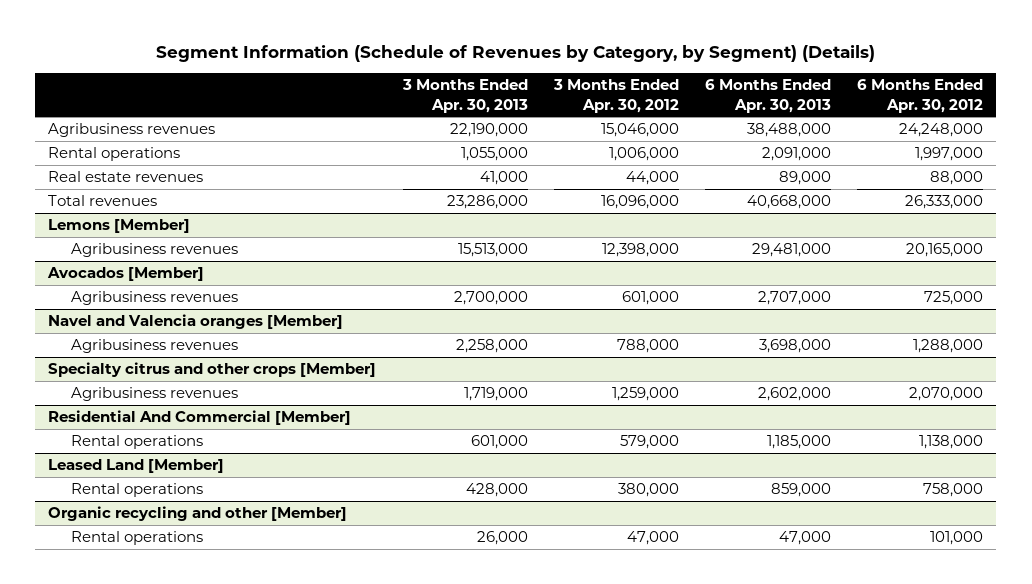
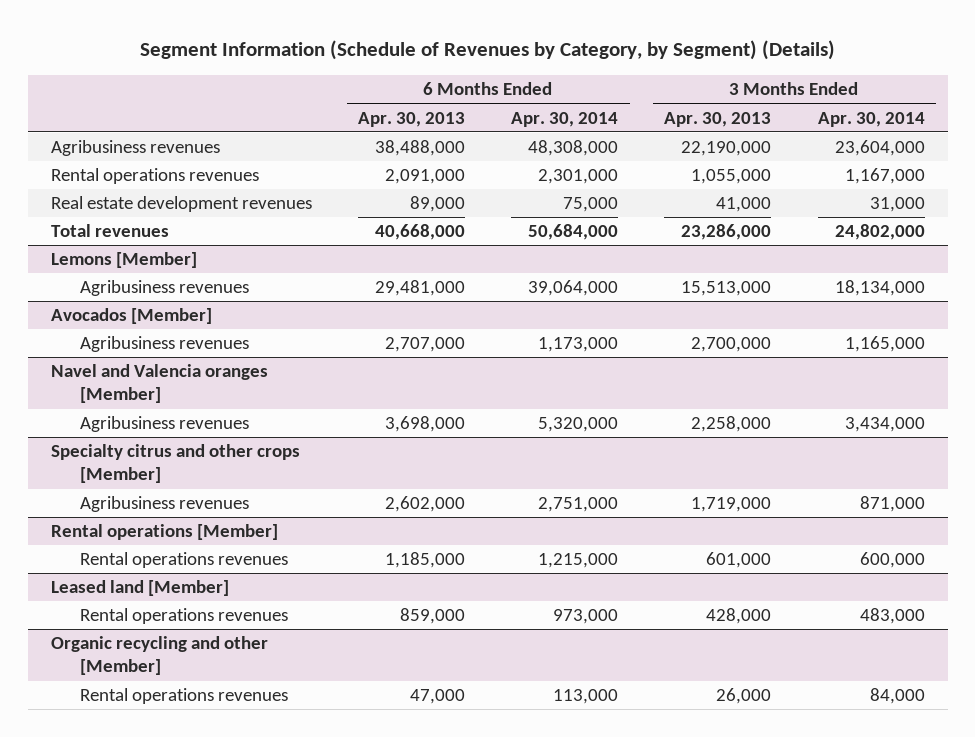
- | 3 Months Ended Apr. 30, 2013 | 3 Months Ended Apr. 30, 2012 | 6 Months Ended Apr. 30, 2013 | 6 Months Ended Apr. 30, 2012
+ | 6 Months Ended Apr. 30, 2013 | 6 Months Ended Apr. 30, 2014 | 3 Months Ended Apr. 30, 2013 | 3 Months Ended Apr. 30, 2014
- Rental operations | 1,055,000 | 1,006,000 | 2,091,000 | 1,997,000
- Real estate revenues | 41,000 | 44,000 | 89,000 | 88,000
+ Rental operations revenues | 2,091,000 | 2,301,000 | 1,055,000 | 1,167,000
+ Real estate development revenues | 89,000 | 75,000 | 41,000 | 31,000
- Residential And Commercial [Member]
- Rental operations | 601,000 | 579,000 | 1,185,000 | 1,138,000
- Leased Land [Member]
- Rental operations | 428,000 | 380,000 | 859,000 | 758,000
+ Rental operations [Member]
+ Rental operations revenues | 1,185,000 | 1,215,000 | 601,000 | 600,000
+ Leased land [Member]
+ Rental operations revenues | 859,000 | 973,000 | 428,000 | 483,000
@ Organic recycling and other [Member]
- Rental operations | 26,000 | 47,000 | 47,000 | 101,000
+ Rental operations revenues | 47,000 | 113,000 | 26,000 | 84,000

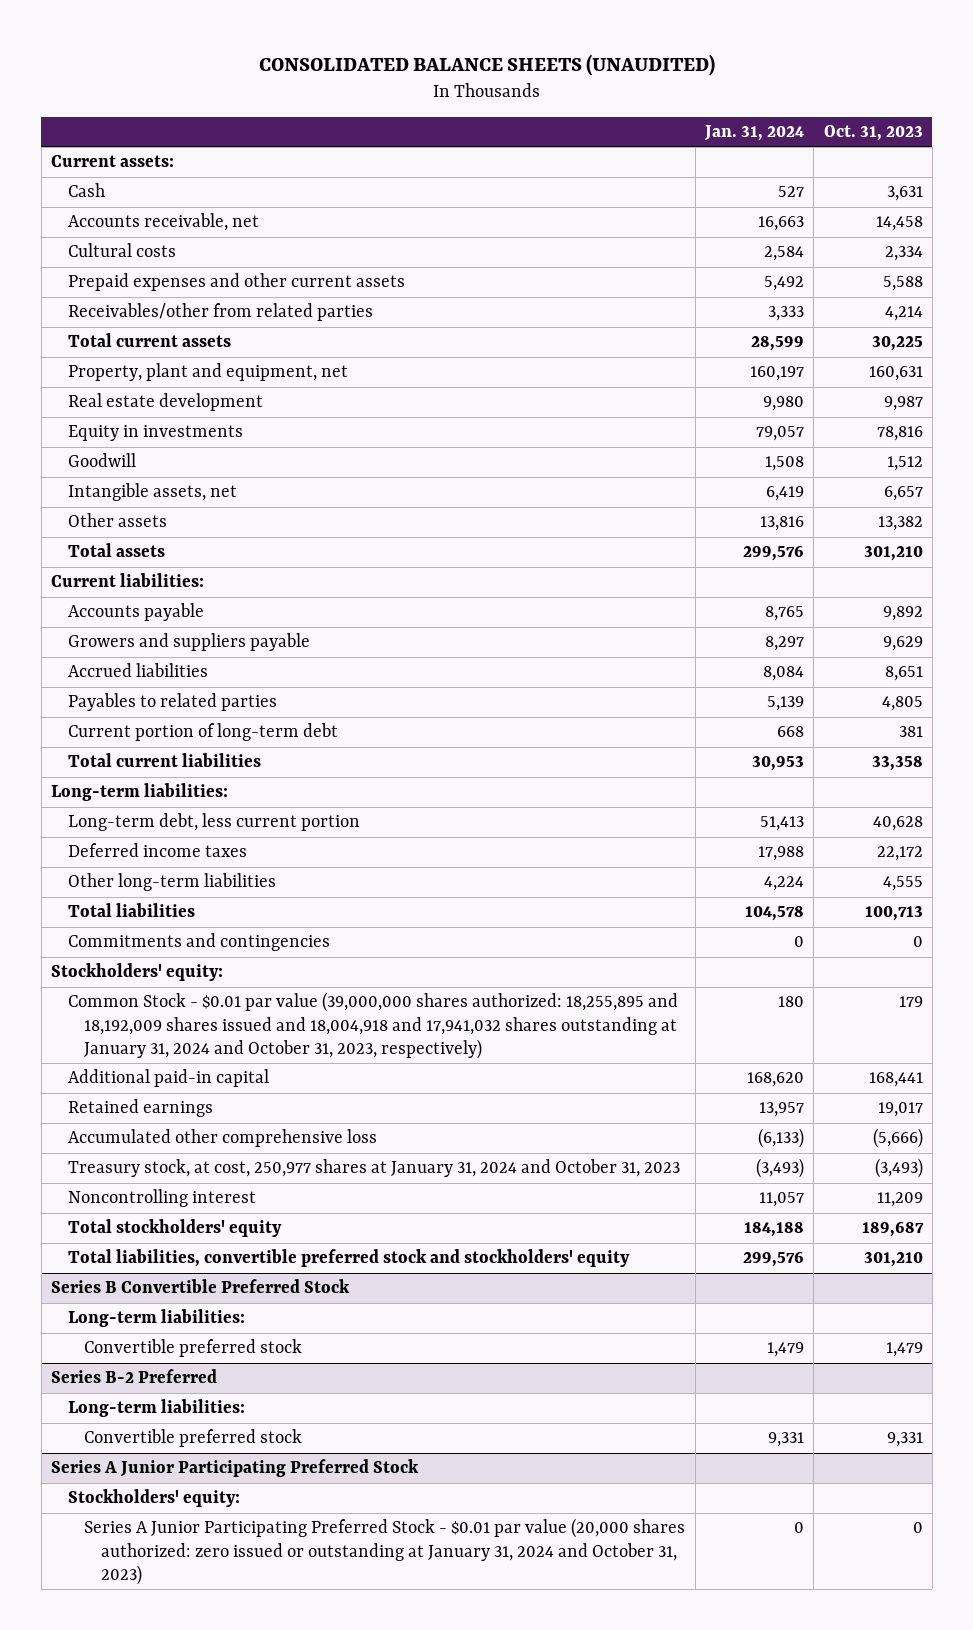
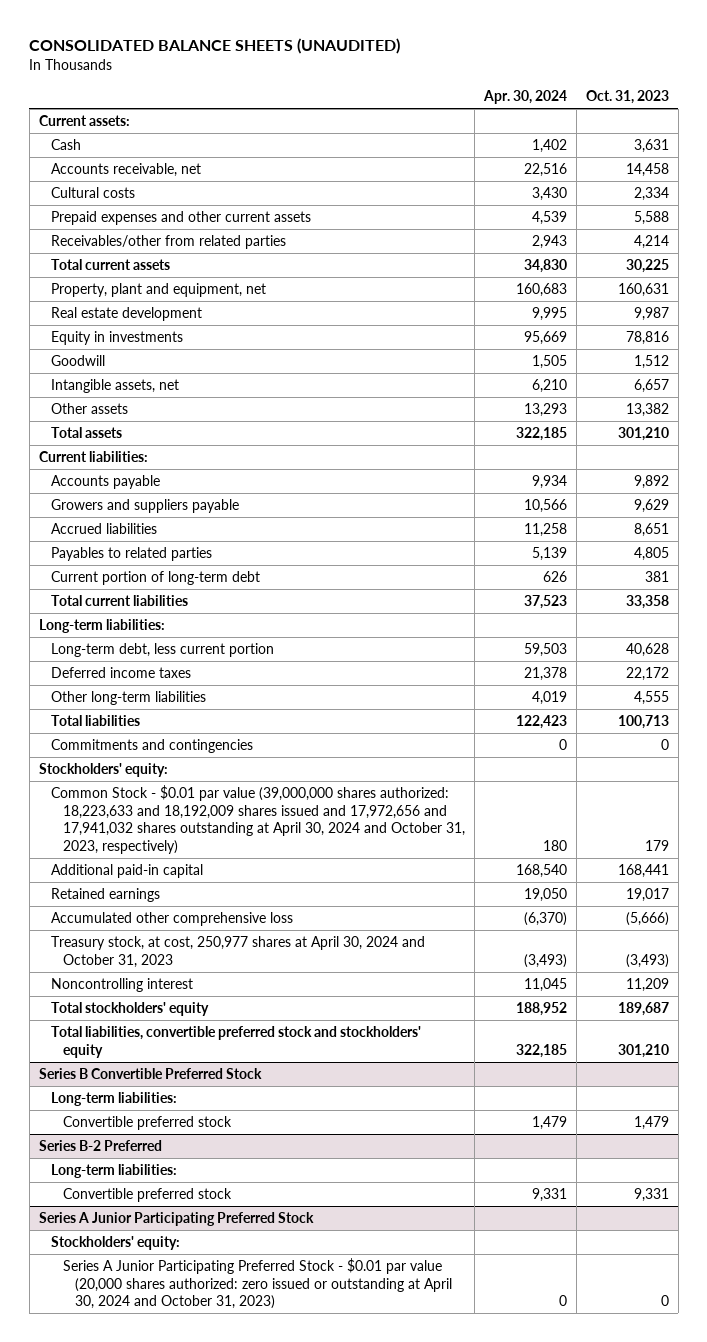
- | Jan. 31, 2024 | Oct. 31, 2023
+ | Apr. 30, 2024 | Oct. 31, 2023
- Common Stock - $0.01 par value (39,000,000 shares authorized: 18,255,895 and 18,192,009 shares issued and 18,004,918 and 17,941,032 shares outstanding at January 31, 2024 and October 31, 2023, respectively) | 180 | 179
+ Common Stock - $0.01 par value (39,000,000 shares authorized: 18,223,633 and 18,192,009 shares issued and 17,972,656 and 17,941,032 shares outstanding at April 30, 2024 and October 31, 2023, respectively) | 180 | 179
- Treasury stock, at cost, 250,977 shares at January 31, 2024 and October 31, 2023 | (3,493) | (3,493)
+ Treasury stock, at cost, 250,977 shares at April 30, 2024 and October 31, 2023 | (3,493) | (3,493)
@ Series A Junior Participating Preferred Stock
- Series A Junior Participating Preferred Stock - $0.01 par value (20,000 shares authorized: zero issued or outstanding at January 31, 2024 and October 31, 2023) | 0 | 0
+ Series A Junior Participating Preferred Stock - $0.01 par value (20,000 shares authorized: zero issued or outstanding at April 30, 2024 and October 31, 2023) | 0 | 0

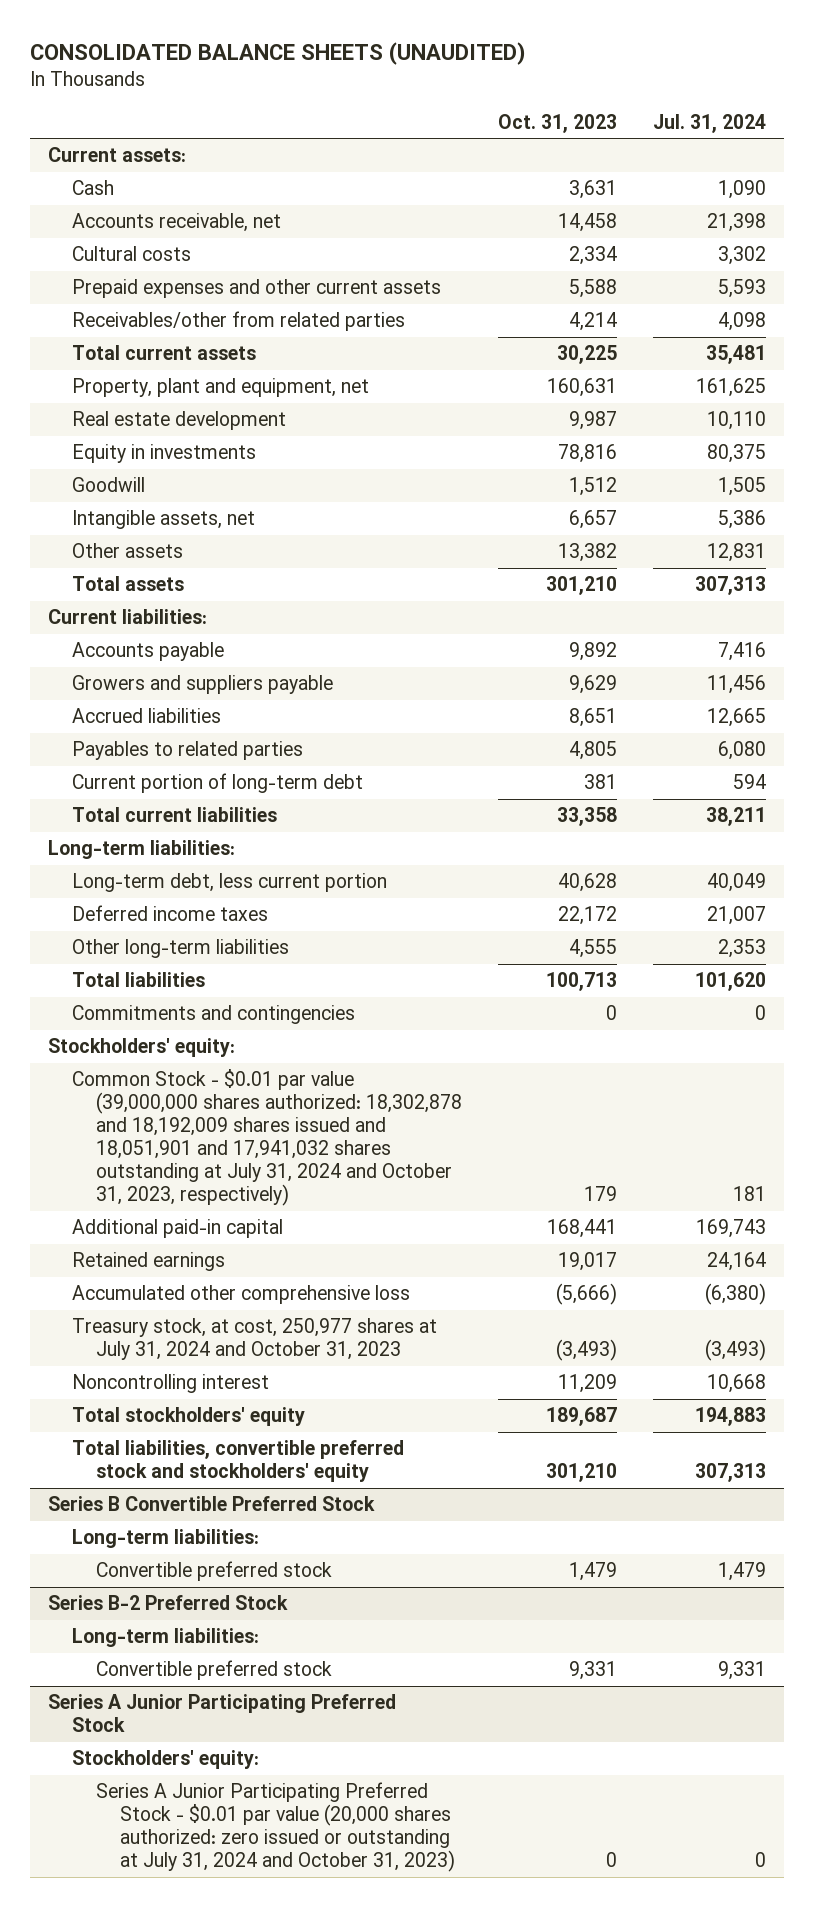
- | Apr. 30, 2024 | Oct. 31, 2023
+ | Oct. 31, 2023 | Jul. 31, 2024
- Common Stock - $0.01 par value (39,000,000 shares authorized: 18,223,633 and 18,192,009 shares issued and 17,972,656 and 17,941,032 shares outstanding at April 30, 2024 and October 31, 2023, respectively) | 180 | 179
+ Common Stock - $0.01 par value (39,000,000 shares authorized: 18,302,878 and 18,192,009 shares issued and 18,051,901 and 17,941,032 shares outstanding at July 31, 2024 and October 31, 2023, respectively) | 179 | 181
- Treasury stock, at cost, 250,977 shares at April 30, 2024 and October 31, 2023 | (3,493) | (3,493)
+ Treasury stock, at cost, 250,977 shares at July 31, 2024 and October 31, 2023 | (3,493) | (3,493)
- Series B-2 Preferred
+ Series B-2 Preferred Stock
@ Series A Junior Participating Preferred Stock
- Series A Junior Participating Preferred Stock - $0.01 par value (20,000 shares authorized: zero issued or outstanding at April 30, 2024 and October 31, 2023) | 0 | 0
+ Series A Junior Participating Preferred Stock - $0.01 par value (20,000 shares authorized: zero issued or outstanding at July 31, 2024 and October 31, 2023) | 0 | 0

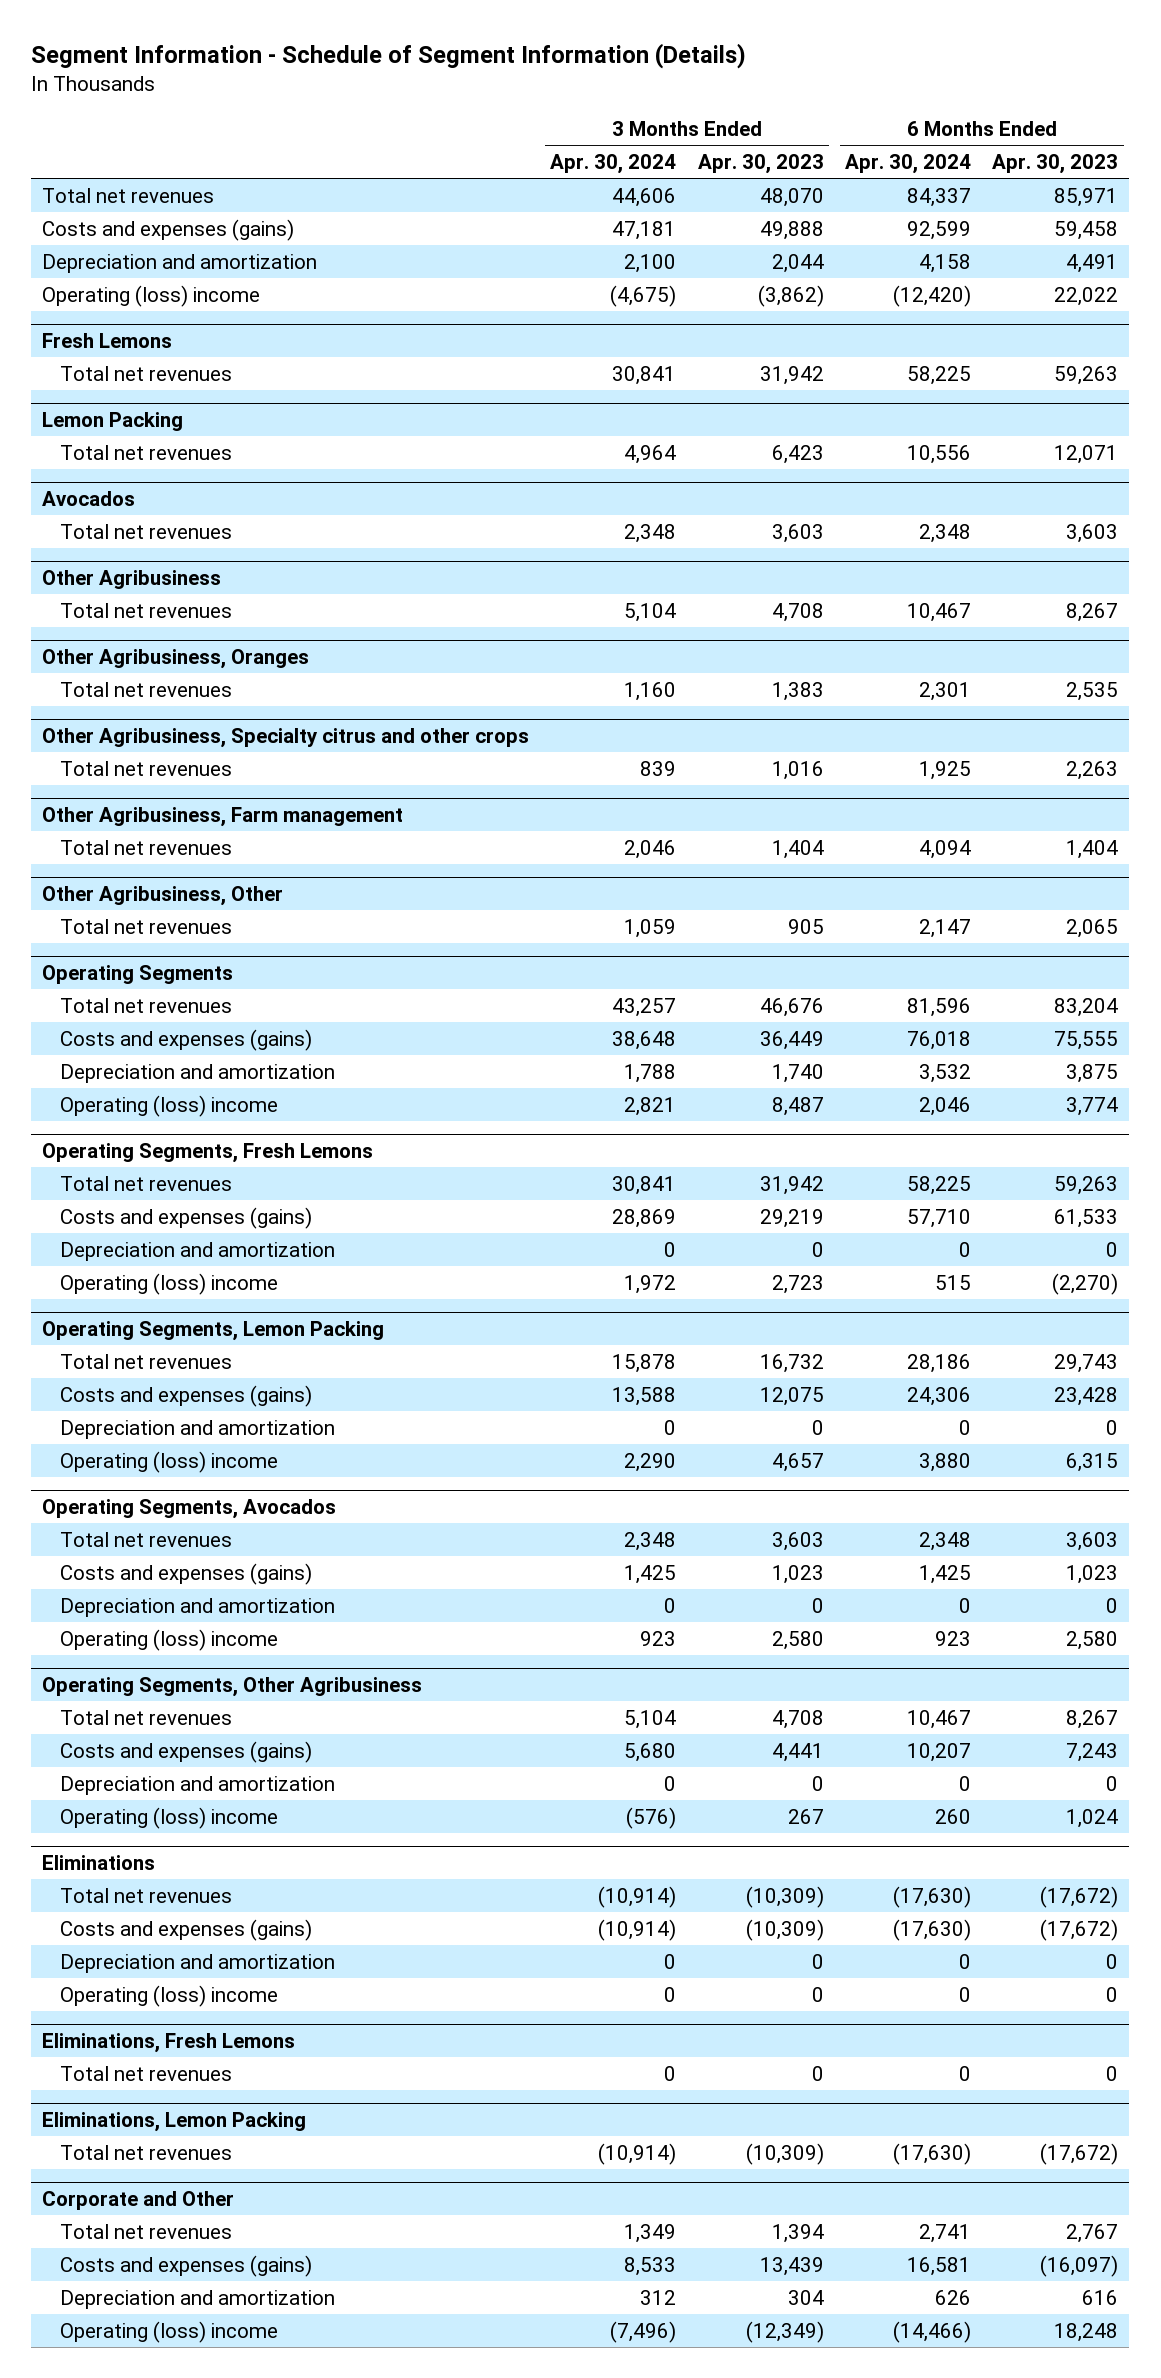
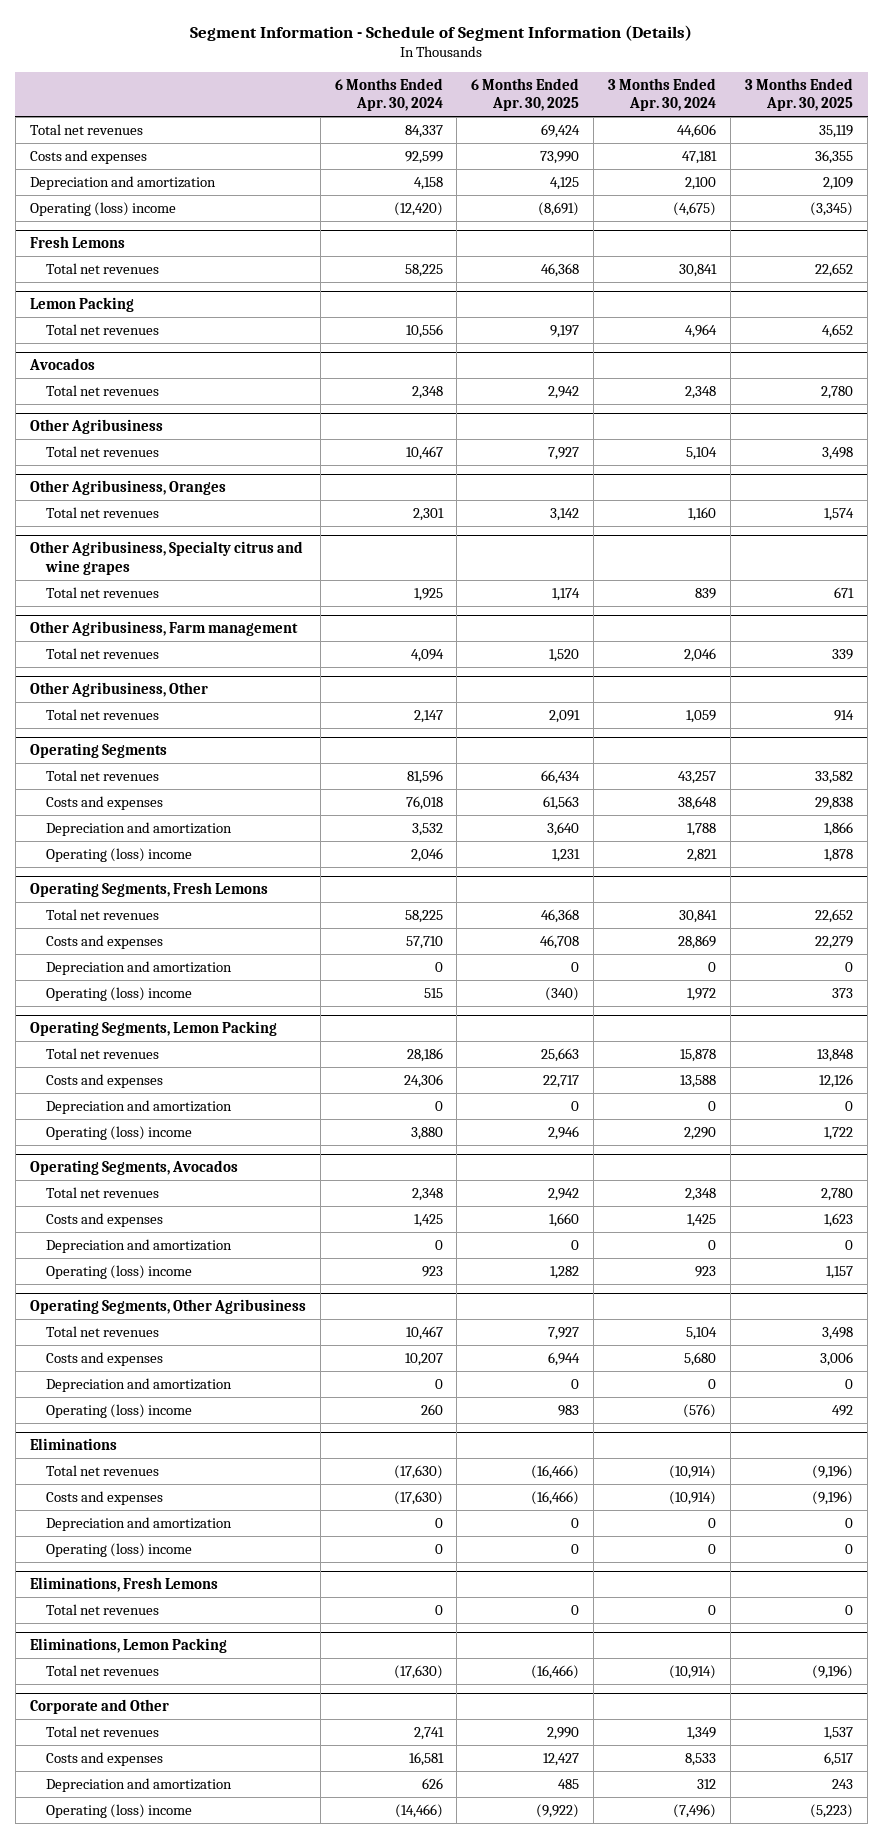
- | 3 Months Ended Apr. 30, 2024 | 3 Months Ended Apr. 30, 2023 | 6 Months Ended Apr. 30, 2024 | 6 Months Ended Apr. 30, 2023
+ | 6 Months Ended Apr. 30, 2024 | 6 Months Ended Apr. 30, 2025 | 3 Months Ended Apr. 30, 2024 | 3 Months Ended Apr. 30, 2025
- Costs and expenses (gains) | 47,181 | 49,888 | 92,599 | 59,458
+ Costs and expenses | 92,599 | 73,990 | 47,181 | 36,355
- Other Agribusiness, Specialty citrus and other crops
+ Other Agribusiness, Specialty citrus and wine grapes
@ Operating Segments
- Costs and expenses (gains) | 38,648 | 36,449 | 76,018 | 75,555
+ Costs and expenses | 76,018 | 61,563 | 38,648 | 29,838
@ Operating Segments, Fresh Lemons
- Costs and expenses (gains) | 28,869 | 29,219 | 57,710 | 61,533
+ Costs and expenses | 57,710 | 46,708 | 28,869 | 22,279
@ Operating Segments, Lemon Packing
- Costs and expenses (gains) | 13,588 | 12,075 | 24,306 | 23,428
+ Costs and expenses | 24,306 | 22,717 | 13,588 | 12,126
@ Operating Segments, Avocados
- Costs and expenses (gains) | 1,425 | 1,023 | 1,425 | 1,023
+ Costs and expenses | 1,425 | 1,660 | 1,425 | 1,623
@ Operating Segments, Other Agribusiness
- Costs and expenses (gains) | 5,680 | 4,441 | 10,207 | 7,243
+ Costs and expenses | 10,207 | 6,944 | 5,680 | 3,006
@ Eliminations
- Costs and expenses (gains) | (10,914) | (10,309) | (17,630) | (17,672)
+ Costs and expenses | (17,630) | (16,466) | (10,914) | (9,196)
@ Corporate and Other
- Costs and expenses (gains) | 8,533 | 13,439 | 16,581 | (16,097)
+ Costs and expenses | 16,581 | 12,427 | 8,533 | 6,517

